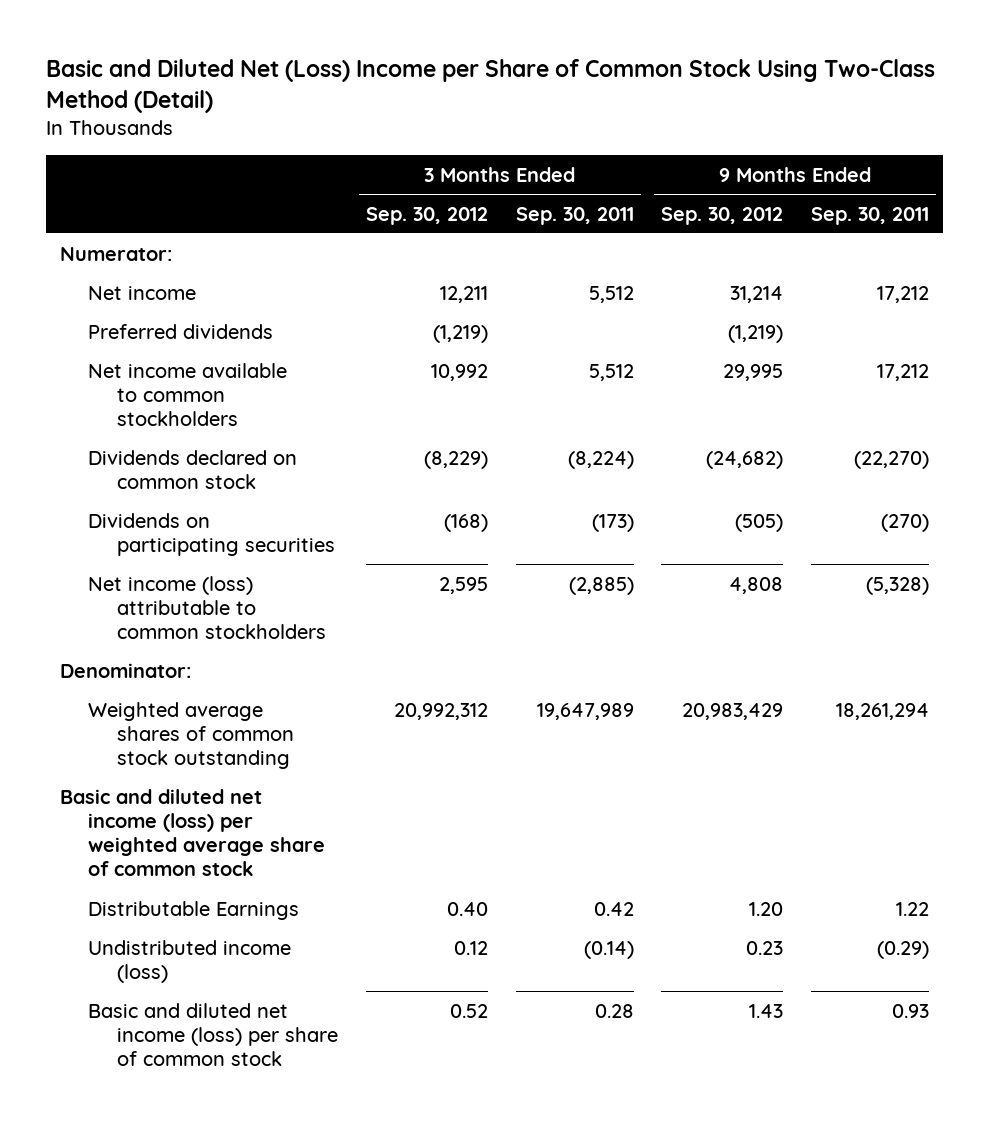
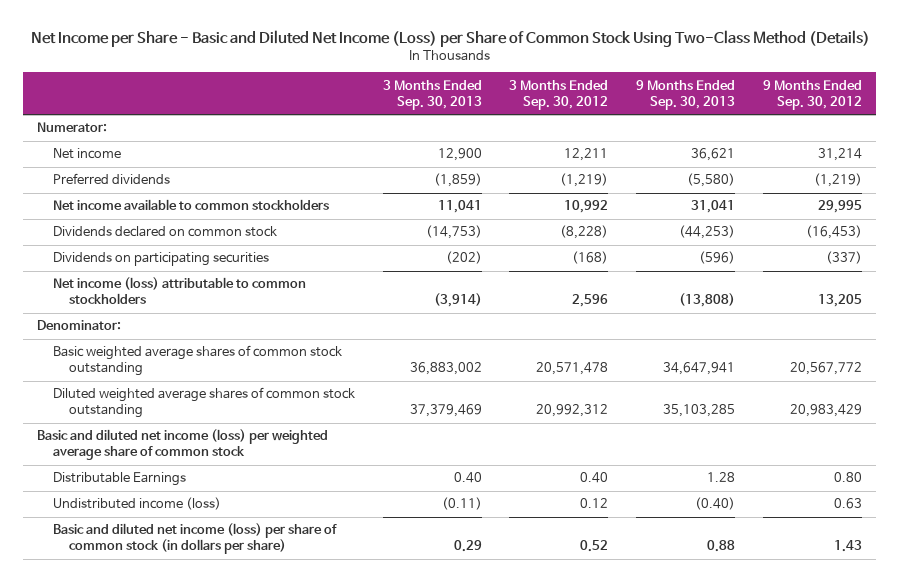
- Basic and Diluted Net (Loss) Income per Share of Common Stock Using Two-Class Method (Detail)
+ Net Income per Share - Basic and Diluted Net Income (Loss) per Share of Common Stock Using Two-Class Method (Details)
- | 3 Months Ended Sep. 30, 2012 | 3 Months Ended Sep. 30, 2011 | 9 Months Ended Sep. 30, 2012 | 9 Months Ended Sep. 30, 2011
+ | 3 Months Ended Sep. 30, 2013 | 3 Months Ended Sep. 30, 2012 | 9 Months Ended Sep. 30, 2013 | 9 Months Ended Sep. 30, 2012
- Dividends declared on common stock | (8,229) | (8,224) | (24,682) | (22,270)
- Dividends on participating securities | (168) | (173) | (505) | (270)
- Net income (loss) attributable to common stockholders | 2,595 | (2,885) | 4,808 | (5,328)
+ Dividends declared on common stock | (14,753) | (8,228) | (44,253) | (16,453)
+ Dividends on participating securities | (202) | (168) | (596) | (337)
+ Net income (loss) attributable to common stockholders | (3,914) | 2,596 | (13,808) | 13,205
- Weighted average shares of common stock outstanding | 20,992,312 | 19,647,989 | 20,983,429 | 18,261,294
+ Basic weighted average shares of common stock outstanding | 36,883,002 | 20,571,478 | 34,647,941 | 20,567,772
+ Diluted weighted average shares of common stock outstanding | 37,379,469 | 20,992,312 | 35,103,285 | 20,983,429
- Distributable Earnings | 0.40 | 0.42 | 1.20 | 1.22
- Undistributed income (loss) | 0.12 | (0.14) | 0.23 | (0.29)
- Basic and diluted net income (loss) per share of common stock | 0.52 | 0.28 | 1.43 | 0.93
+ Distributable Earnings | 0.40 | 0.40 | 1.28 | 0.80
+ Undistributed income (loss) | (0.11) | 0.12 | (0.40) | 0.63
+ Basic and diluted net income (loss) per share of common stock (in dollars per share) | 0.29 | 0.52 | 0.88 | 1.43

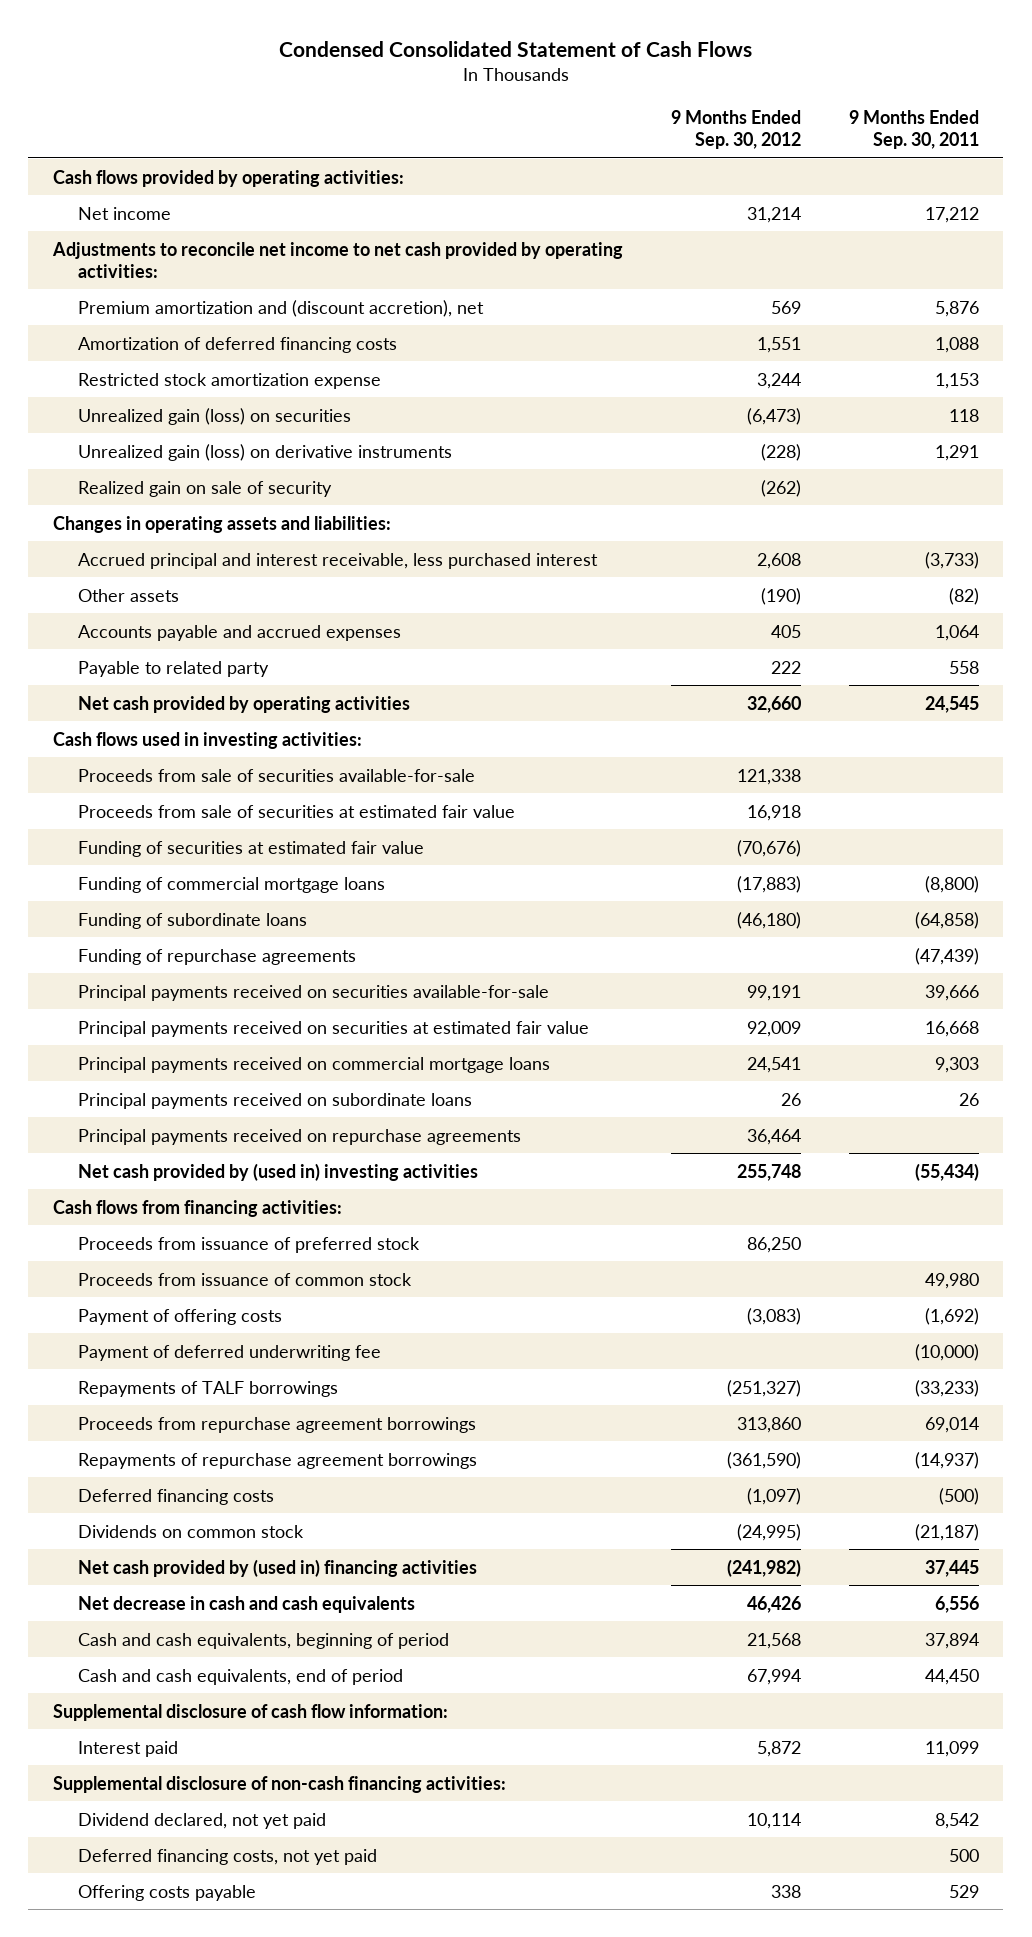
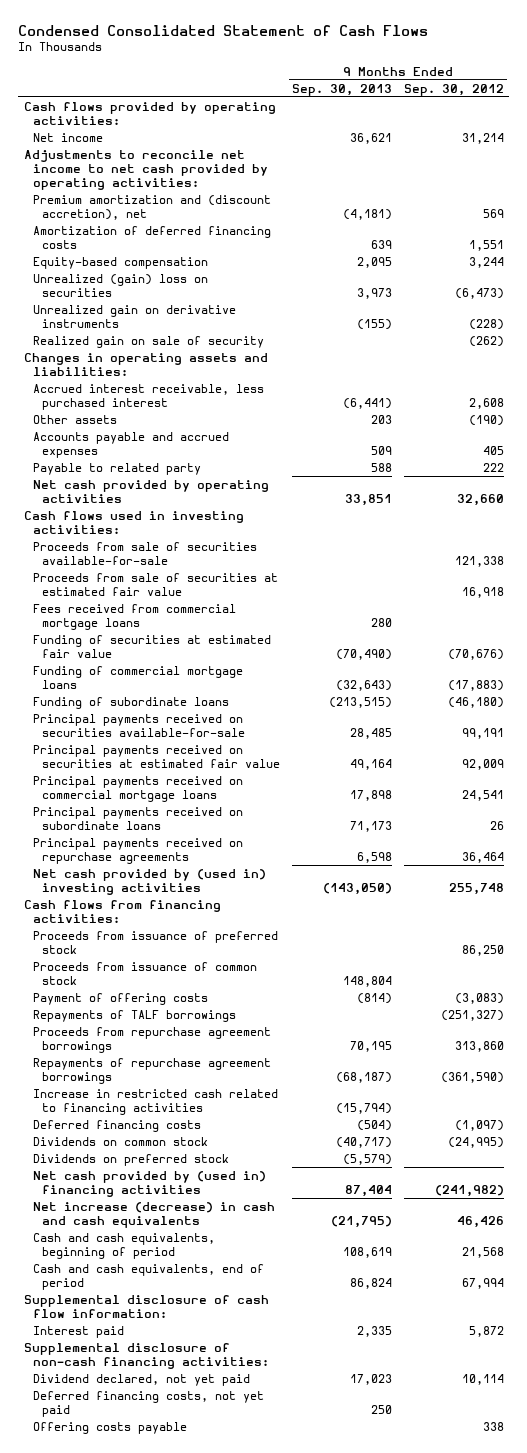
- | 9 Months Ended Sep. 30, 2012 | 9 Months Ended Sep. 30, 2011
+ | 9 Months Ended Sep. 30, 2013 | 9 Months Ended Sep. 30, 2012
- Restricted stock amortization expense | 3,244 | 1,153
- Unrealized gain (loss) on securities | (6,473) | 118
- Unrealized gain (loss) on derivative instruments | (228) | 1,291
+ Equity-based compensation | 2,095 | 3,244
+ Unrealized (gain) loss on securities | 3,973 | (6,473)
+ Unrealized gain on derivative instruments | (155) | (228)
- Accrued principal and interest receivable, less purchased interest | 2,608 | (3,733)
+ Accrued interest receivable, less purchased interest | (6,441) | 2,608
+ Fees received from commercial mortgage loans | 280 |
- Funding of repurchase agreements | | (47,439)
- Payment of deferred underwriting fee | | (10,000)
+ Increase in restricted cash related to financing activities | (15,794) |
+ Dividends on preferred stock | (5,579) |
- Net decrease in cash and cash equivalents | 46,426 | 6,556
+ Net increase (decrease) in cash and cash equivalents | (21,795) | 46,426

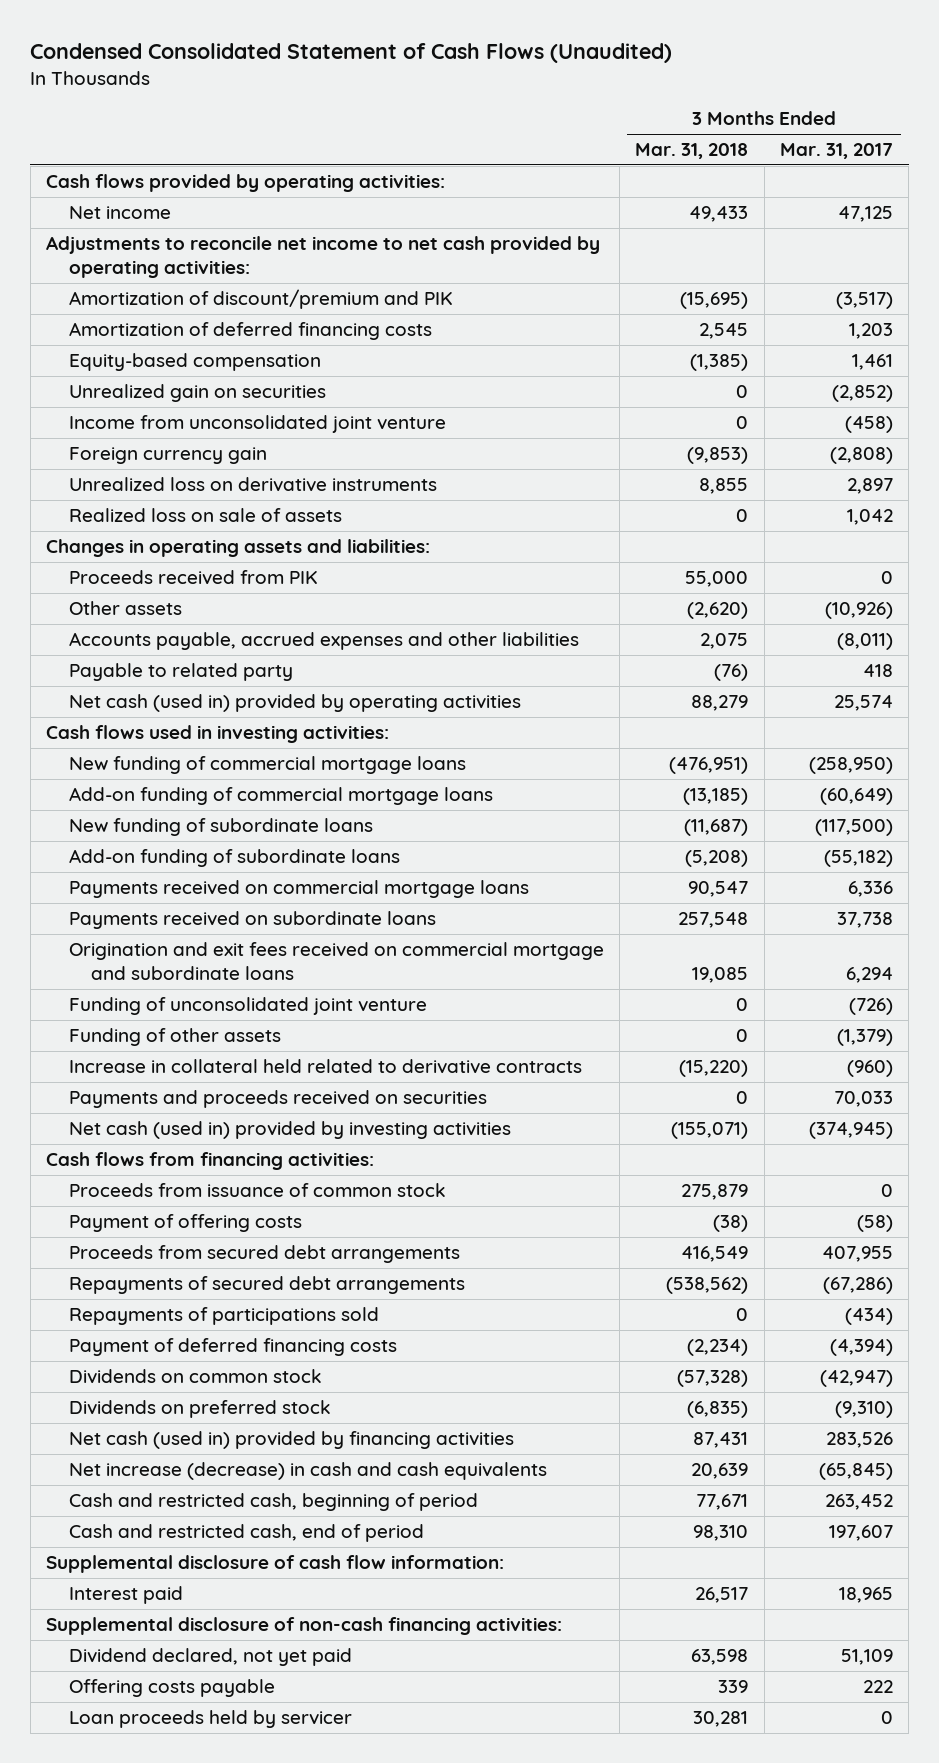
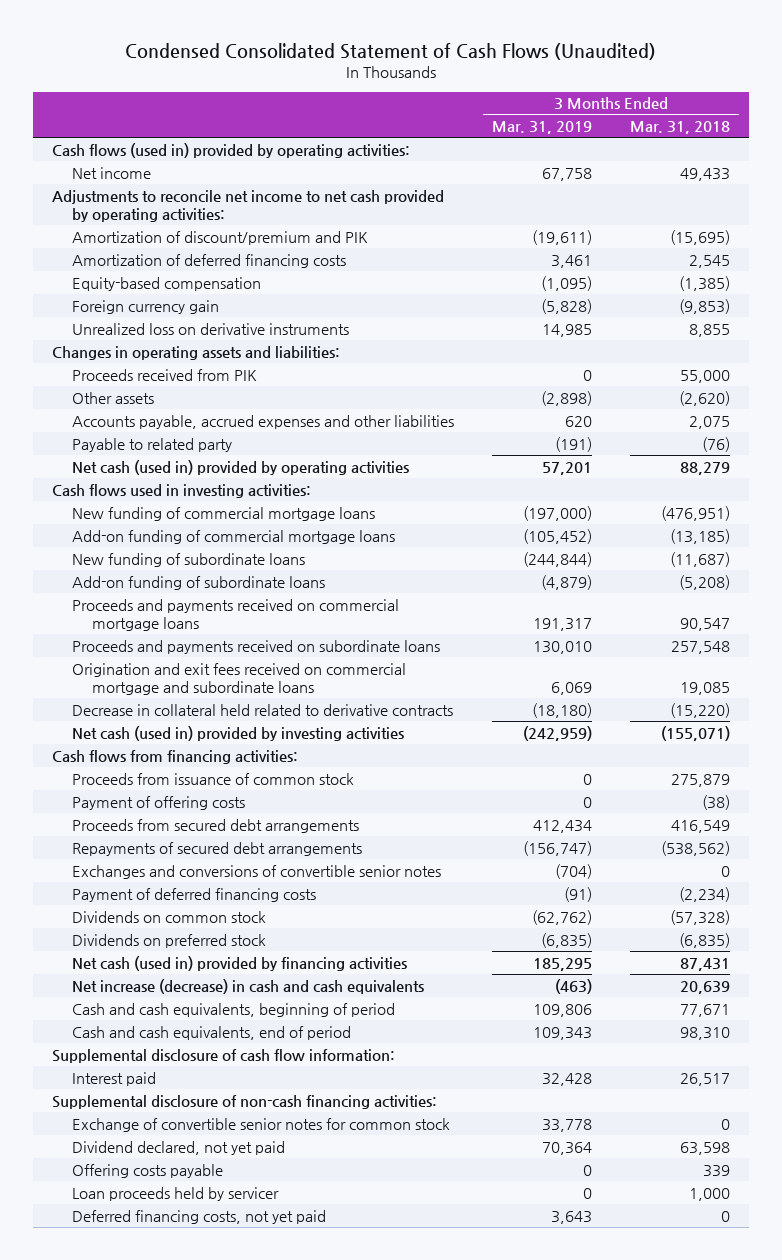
- | 3 Months Ended Mar. 31, 2018 | 3 Months Ended Mar. 31, 2017
+ | 3 Months Ended Mar. 31, 2019 | 3 Months Ended Mar. 31, 2018
- Cash flows provided by operating activities:
+ Cash flows (used in) provided by operating activities:
- Unrealized gain on securities | 0 | (2,852)
- Income from unconsolidated joint venture | 0 | (458)
- Realized loss on sale of assets | 0 | 1,042
- Payments received on commercial mortgage loans | 90,547 | 6,336
- Payments received on subordinate loans | 257,548 | 37,738
+ Proceeds and payments received on commercial mortgage loans | 191,317 | 90,547
+ Proceeds and payments received on subordinate loans | 130,010 | 257,548
- Funding of unconsolidated joint venture | 0 | (726)
- Funding of other assets | 0 | (1,379)
- Increase in collateral held related to derivative contracts | (15,220) | (960)
- Payments and proceeds received on securities | 0 | 70,033
+ Decrease in collateral held related to derivative contracts | (18,180) | (15,220)
- Repayments of participations sold | 0 | (434)
+ Exchanges and conversions of convertible senior notes | (704) | 0
- Cash and restricted cash, beginning of period | 77,671 | 263,452
- Cash and restricted cash, end of period | 98,310 | 197,607
+ Cash and cash equivalents, beginning of period | 109,806 | 77,671
+ Cash and cash equivalents, end of period | 109,343 | 98,310
+ Exchange of convertible senior notes for common stock | 33,778 | 0
- Loan proceeds held by servicer | 30,281 | 0
+ Loan proceeds held by servicer | 0 | 1,000
+ Deferred financing costs, not yet paid | 3,643 | 0

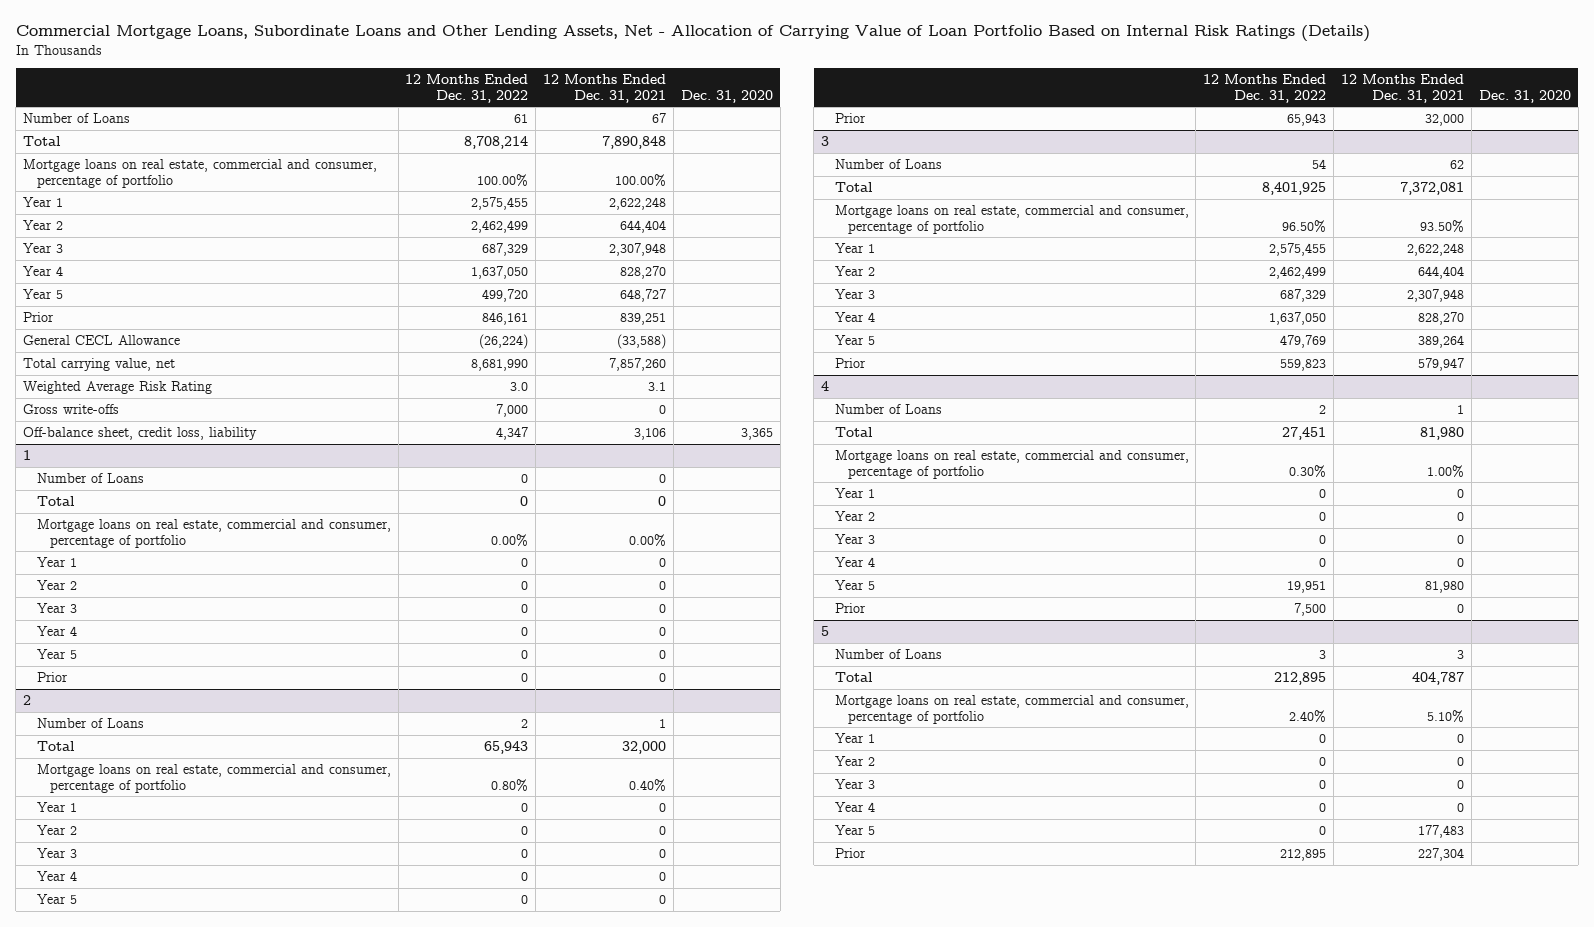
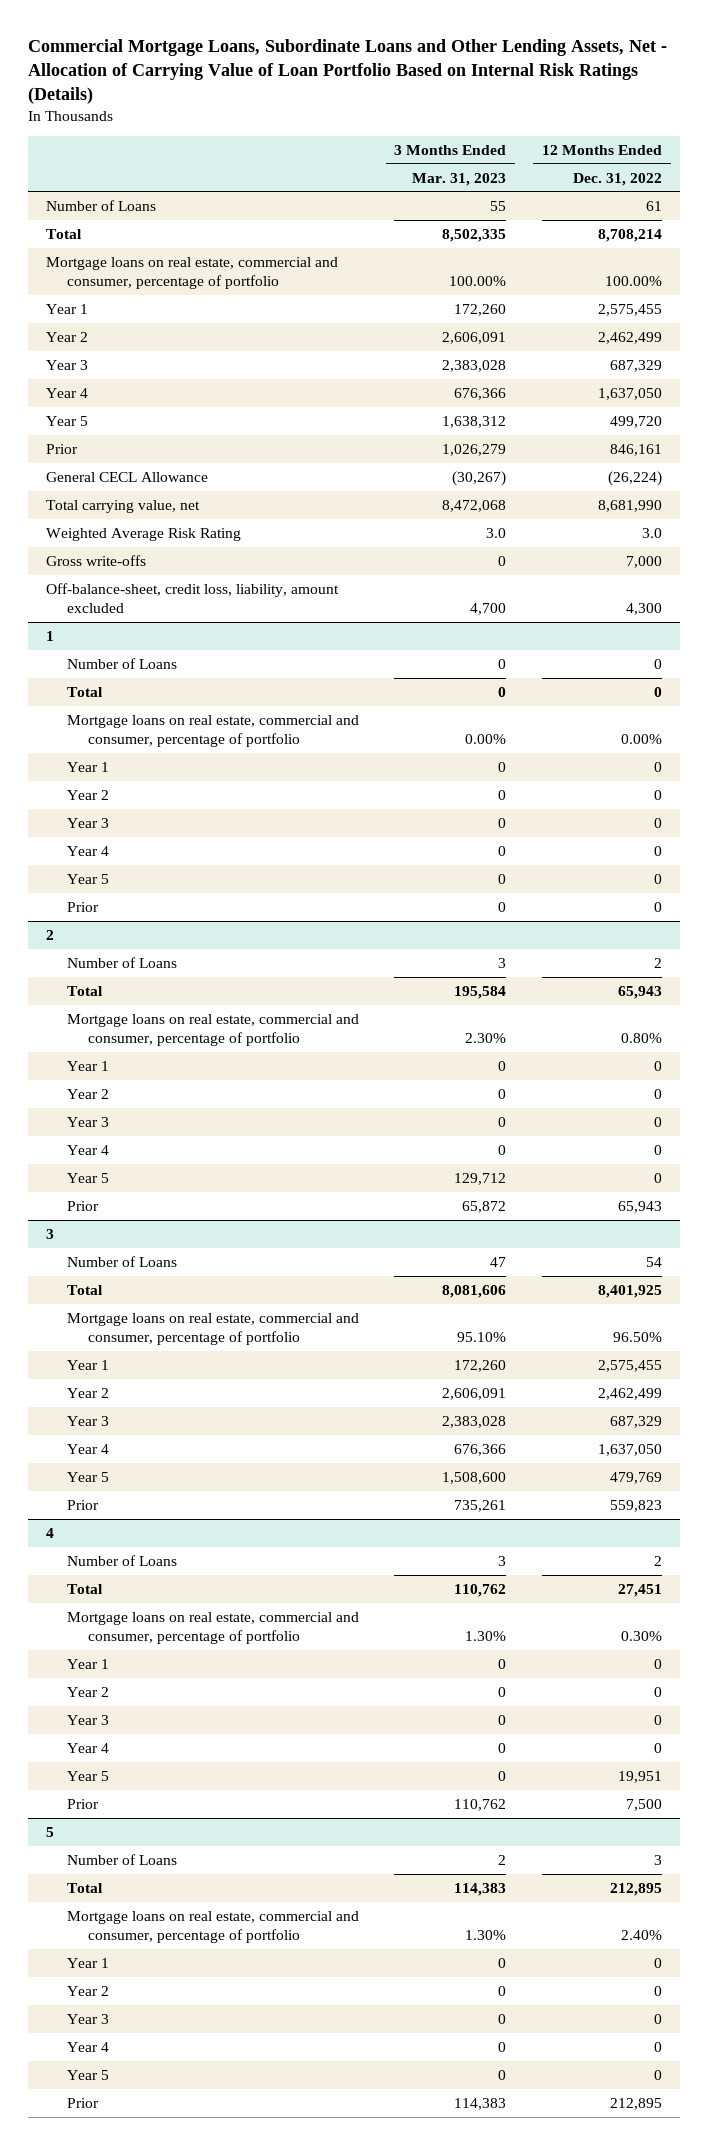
- | 12 Months Ended Dec. 31, 2022 | 12 Months Ended Dec. 31, 2021 | Dec. 31, 2020
+ | 3 Months Ended Mar. 31, 2023 | 12 Months Ended Dec. 31, 2022
- Off-balance sheet, credit loss, liability | 4,347 | 3,106 | 3,365
+ Off-balance-sheet, credit loss, liability, amount excluded | 4,700 | 4,300

